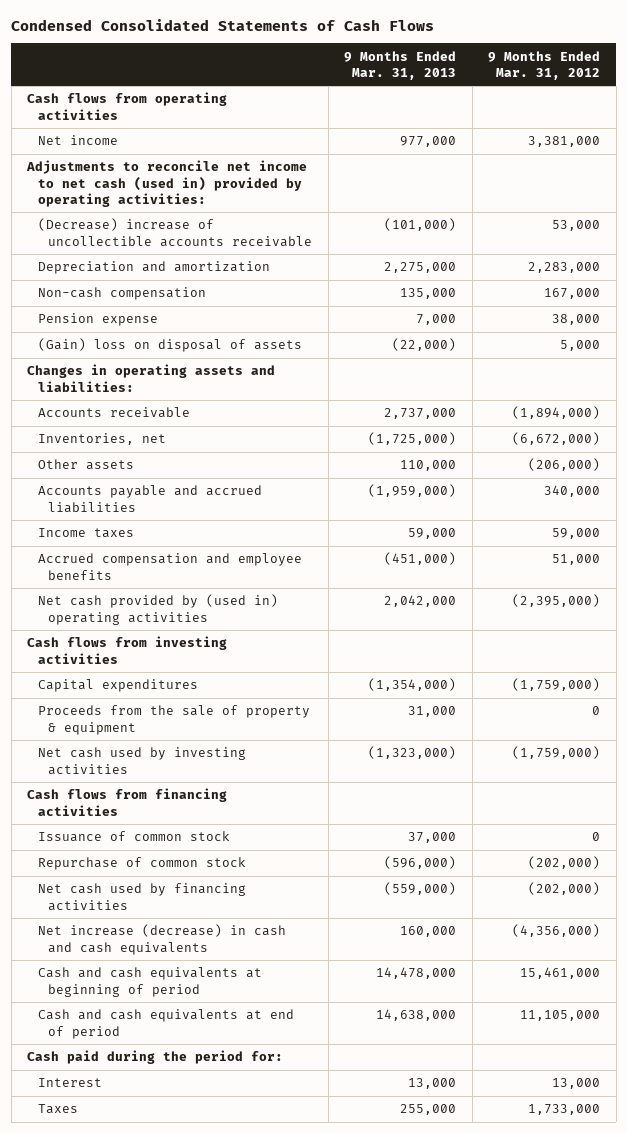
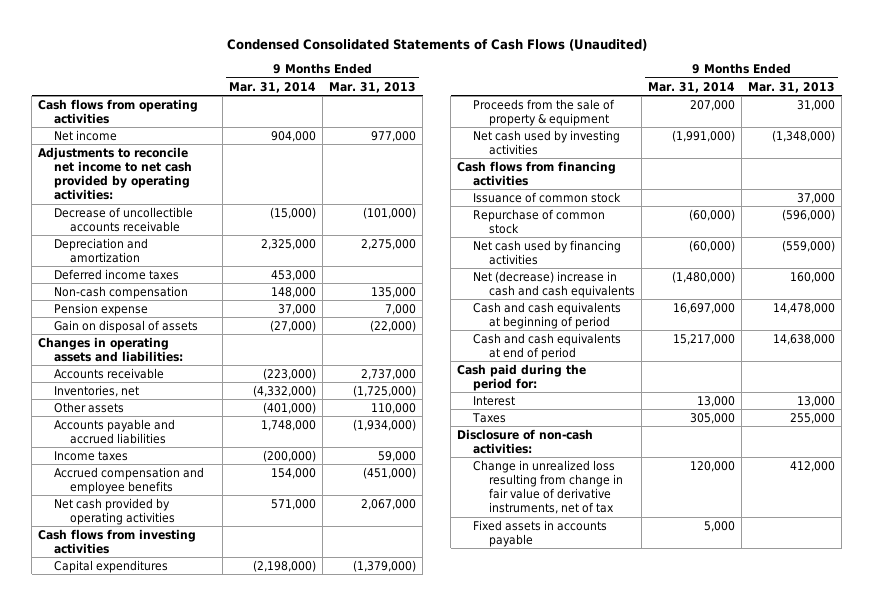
- Condensed Consolidated Statements of Cash Flows
+ Condensed Consolidated Statements of Cash Flows (Unaudited)
- | 9 Months Ended Mar. 31, 2013 | 9 Months Ended Mar. 31, 2012
+ | 9 Months Ended Mar. 31, 2014 | 9 Months Ended Mar. 31, 2013
- Adjustments to reconcile net income to net cash (used in) provided by operating activities:
- (Decrease) increase of uncollectible accounts receivable | (101,000) | 53,000
+ Adjustments to reconcile net income to net cash provided by operating activities:
+ Decrease of uncollectible accounts receivable | (15,000) | (101,000)
+ Deferred income taxes | 453,000 |
- (Gain) loss on disposal of assets | (22,000) | 5,000
+ Gain on disposal of assets | (27,000) | (22,000)
- Accounts payable and accrued liabilities | (1,959,000) | 340,000
+ Accounts payable and accrued liabilities | 1,748,000 | (1,934,000)
- Net cash provided by (used in) operating activities | 2,042,000 | (2,395,000)
+ Net cash provided by operating activities | 571,000 | 2,067,000
- Capital expenditures | (1,354,000) | (1,759,000)
+ Capital expenditures | (2,198,000) | (1,379,000)
- Net cash used by investing activities | (1,323,000) | (1,759,000)
+ Net cash used by investing activities | (1,991,000) | (1,348,000)
- Net increase (decrease) in cash and cash equivalents | 160,000 | (4,356,000)
+ Net (decrease) increase in cash and cash equivalents | (1,480,000) | 160,000
+ Disclosure of non-cash activities:
+ Change in unrealized loss resulting from change in fair value of derivative instruments, net of tax | 120,000 | 412,000
+ Fixed assets in accounts payable | 5,000 |

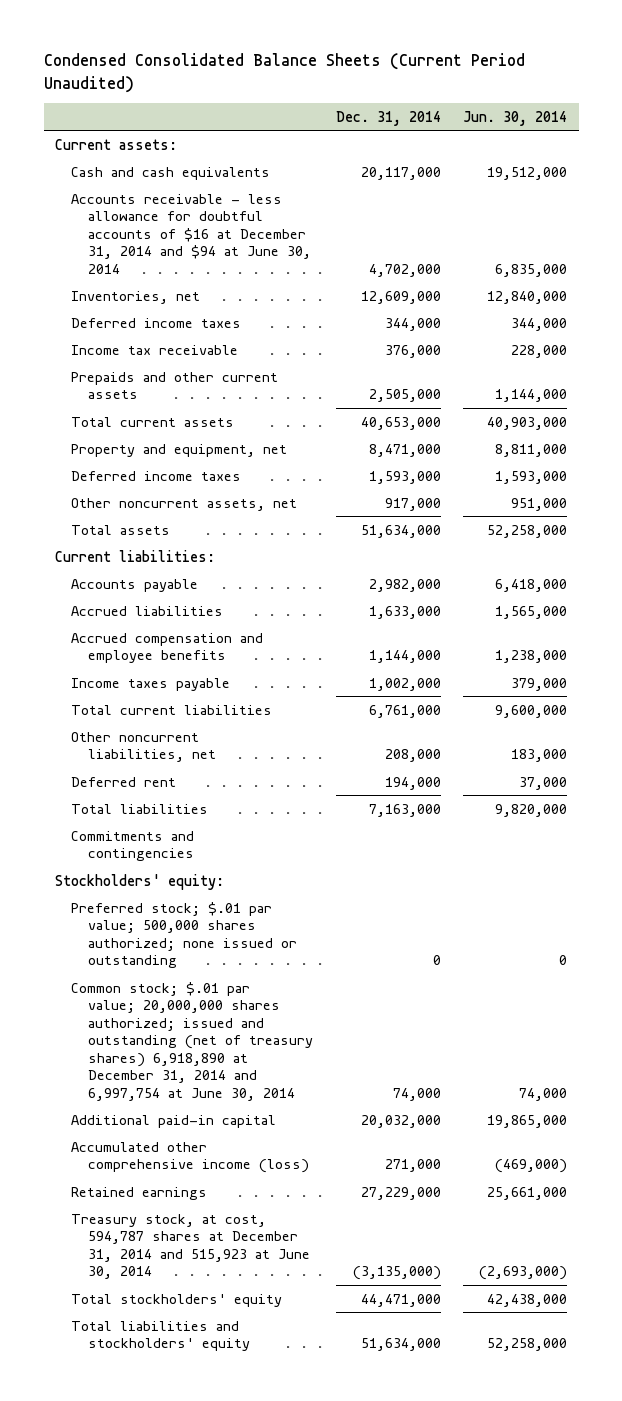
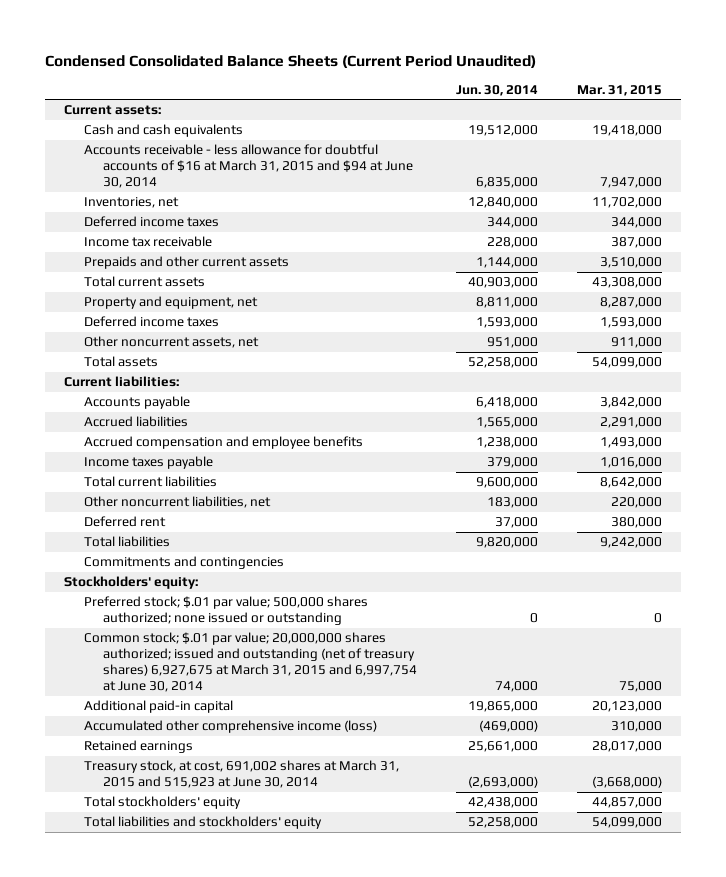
- | Dec. 31, 2014 | Jun. 30, 2014
+ | Jun. 30, 2014 | Mar. 31, 2015
- Accounts receivable - less allowance for doubtful accounts of $16 at December 31, 2014 and $94 at June 30, 2014 | 4,702,000 | 6,835,000
+ Accounts receivable - less allowance for doubtful accounts of $16 at March 31, 2015 and $94 at June 30, 2014 | 6,835,000 | 7,947,000
- Common stock; $.01 par value; 20,000,000 shares authorized; issued and outstanding (net of treasury shares) 6,918,890 at December 31, 2014 and 6,997,754 at June 30, 2014 | 74,000 | 74,000
+ Common stock; $.01 par value; 20,000,000 shares authorized; issued and outstanding (net of treasury shares) 6,927,675 at March 31, 2015 and 6,997,754 at June 30, 2014 | 74,000 | 75,000
- Treasury stock, at cost, 594,787 shares at December 31, 2014 and 515,923 at June 30, 2014 | (3,135,000) | (2,693,000)
+ Treasury stock, at cost, 691,002 shares at March 31, 2015 and 515,923 at June 30, 2014 | (2,693,000) | (3,668,000)

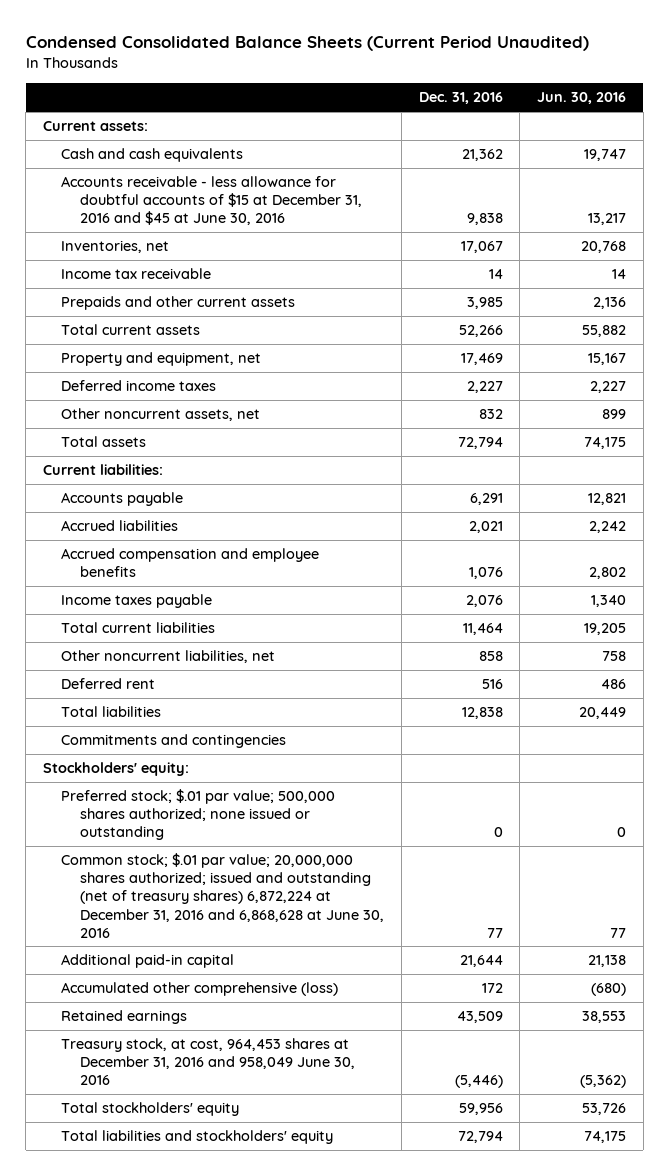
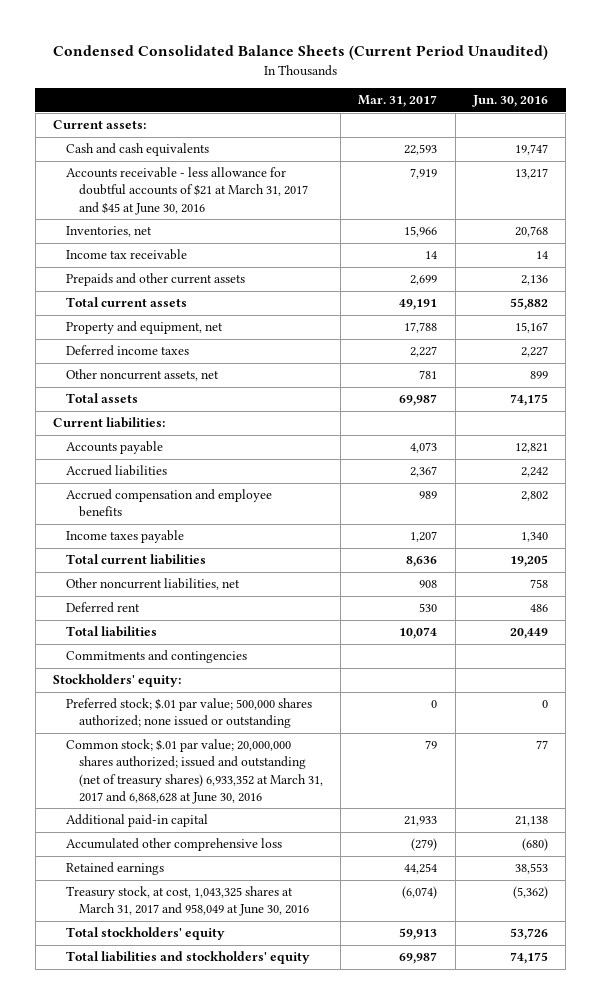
- | Dec. 31, 2016 | Jun. 30, 2016
+ | Mar. 31, 2017 | Jun. 30, 2016
- Accounts receivable - less allowance for doubtful accounts of $15 at December 31, 2016 and $45 at June 30, 2016 | 9,838 | 13,217
+ Accounts receivable - less allowance for doubtful accounts of $21 at March 31, 2017 and $45 at June 30, 2016 | 7,919 | 13,217
- Common stock; $.01 par value; 20,000,000 shares authorized; issued and outstanding (net of treasury shares) 6,872,224 at December 31, 2016 and 6,868,628 at June 30, 2016 | 77 | 77
+ Common stock; $.01 par value; 20,000,000 shares authorized; issued and outstanding (net of treasury shares) 6,933,352 at March 31, 2017 and 6,868,628 at June 30, 2016 | 79 | 77
- Accumulated other comprehensive (loss) | 172 | (680)
+ Accumulated other comprehensive loss | (279) | (680)
- Treasury stock, at cost, 964,453 shares at December 31, 2016 and 958,049 June 30, 2016 | (5,446) | (5,362)
+ Treasury stock, at cost, 1,043,325 shares at March 31, 2017 and 958,049 at June 30, 2016 | (6,074) | (5,362)

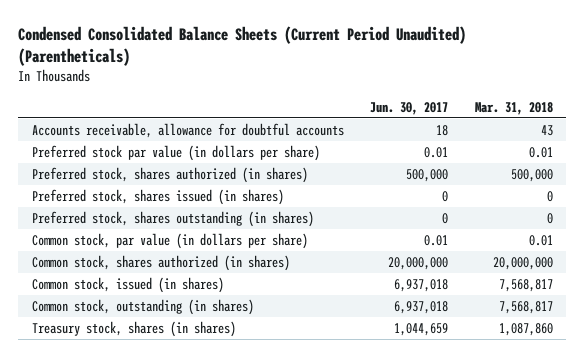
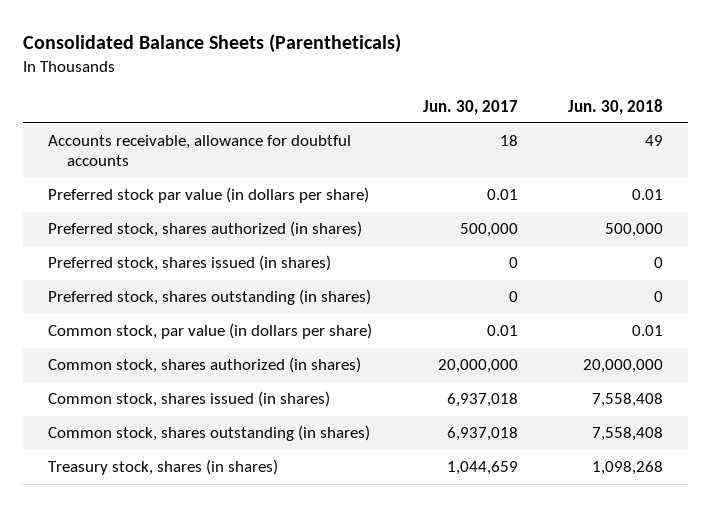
- Condensed Consolidated Balance Sheets (Current Period Unaudited) (Parentheticals)
+ Consolidated Balance Sheets (Parentheticals)
- | Jun. 30, 2017 | Mar. 31, 2018
+ | Jun. 30, 2017 | Jun. 30, 2018
- Common stock, issued (in shares) | 6,937,018 | 7,568,817
- Common stock, outstanding (in shares) | 6,937,018 | 7,568,817
+ Common stock, shares issued (in shares) | 6,937,018 | 7,558,408
+ Common stock, shares outstanding (in shares) | 6,937,018 | 7,558,408

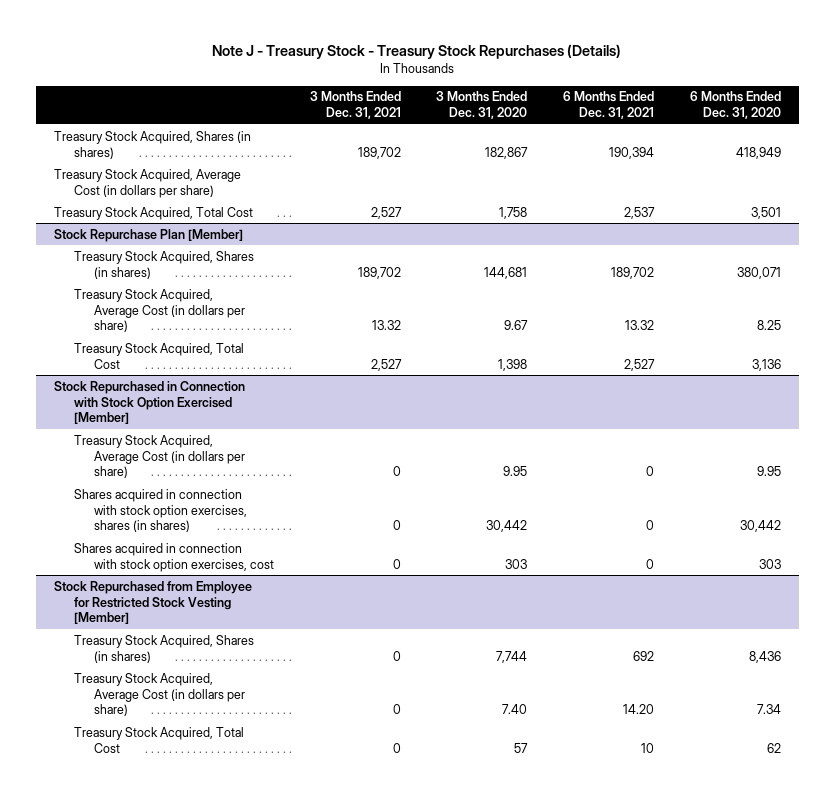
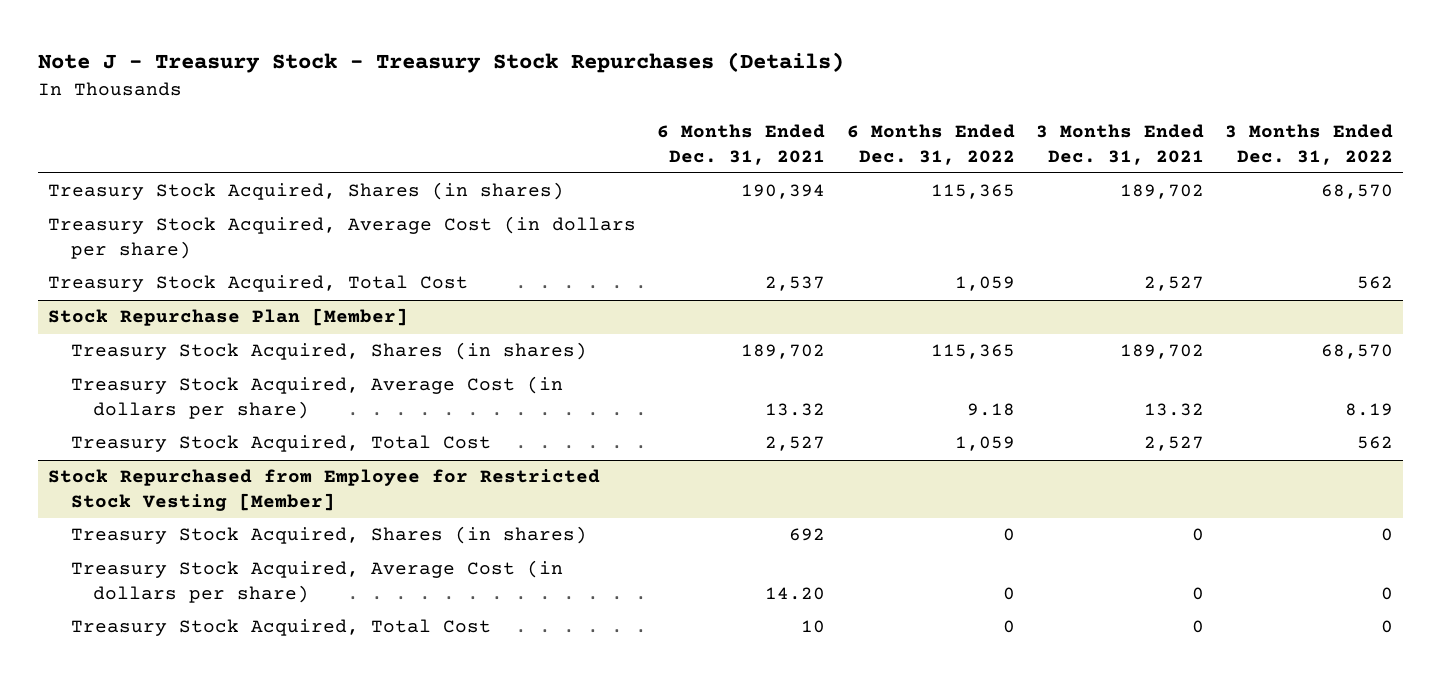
- | 3 Months Ended Dec. 31, 2021 | 3 Months Ended Dec. 31, 2020 | 6 Months Ended Dec. 31, 2021 | 6 Months Ended Dec. 31, 2020
+ | 6 Months Ended Dec. 31, 2021 | 6 Months Ended Dec. 31, 2022 | 3 Months Ended Dec. 31, 2021 | 3 Months Ended Dec. 31, 2022
- Stock Repurchased in Connection with Stock Option Exercised [Member]
- Treasury Stock Acquired, Average Cost (in dollars per share) | 0 | 9.95 | 0 | 9.95
- Shares acquired in connection with stock option exercises, shares (in shares) | 0 | 30,442 | 0 | 30,442
- Shares acquired in connection with stock option exercises, cost | 0 | 303 | 0 | 303

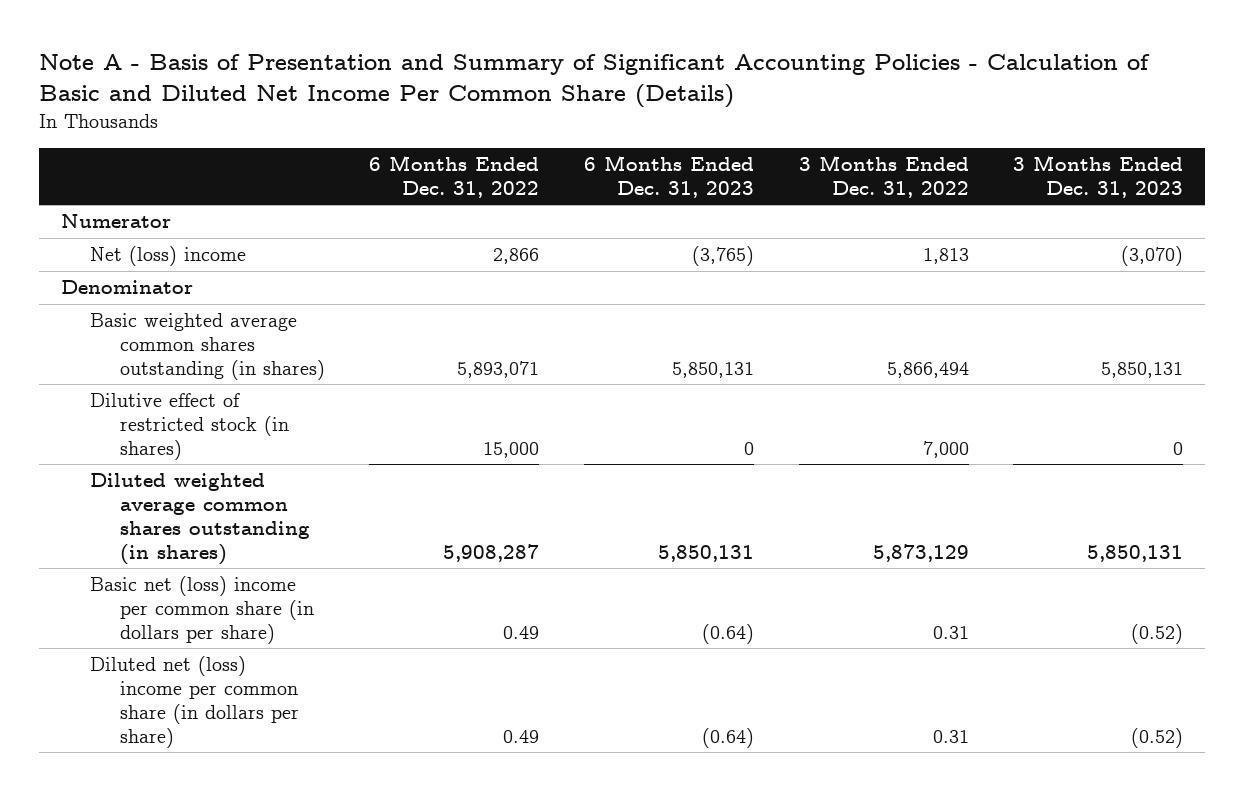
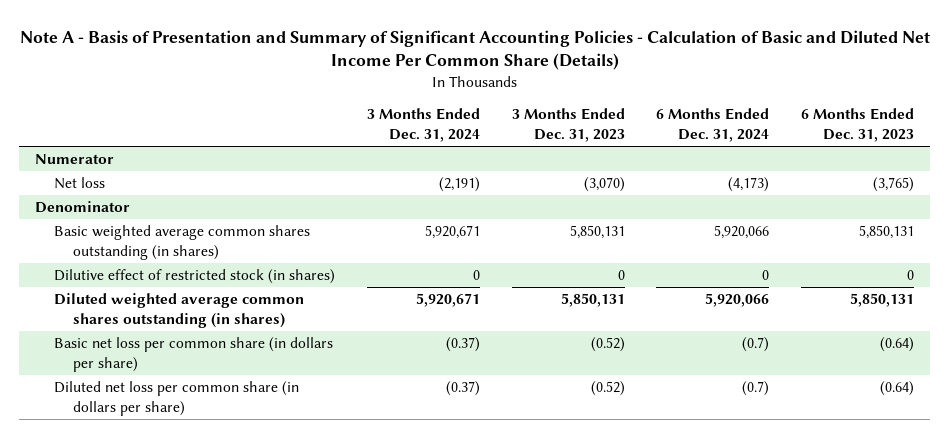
- | 6 Months Ended Dec. 31, 2022 | 6 Months Ended Dec. 31, 2023 | 3 Months Ended Dec. 31, 2022 | 3 Months Ended Dec. 31, 2023
+ | 3 Months Ended Dec. 31, 2024 | 3 Months Ended Dec. 31, 2023 | 6 Months Ended Dec. 31, 2024 | 6 Months Ended Dec. 31, 2023
- Net (loss) income | 2,866 | (3,765) | 1,813 | (3,070)
+ Net loss | (2,191) | (3,070) | (4,173) | (3,765)
- Basic net (loss) income per common share (in dollars per share) | 0.49 | (0.64) | 0.31 | (0.52)
- Diluted net (loss) income per common share (in dollars per share) | 0.49 | (0.64) | 0.31 | (0.52)
+ Basic net loss per common share (in dollars per share) | (0.37) | (0.52) | (0.7) | (0.64)
+ Diluted net loss per common share (in dollars per share) | (0.37) | (0.52) | (0.7) | (0.64)

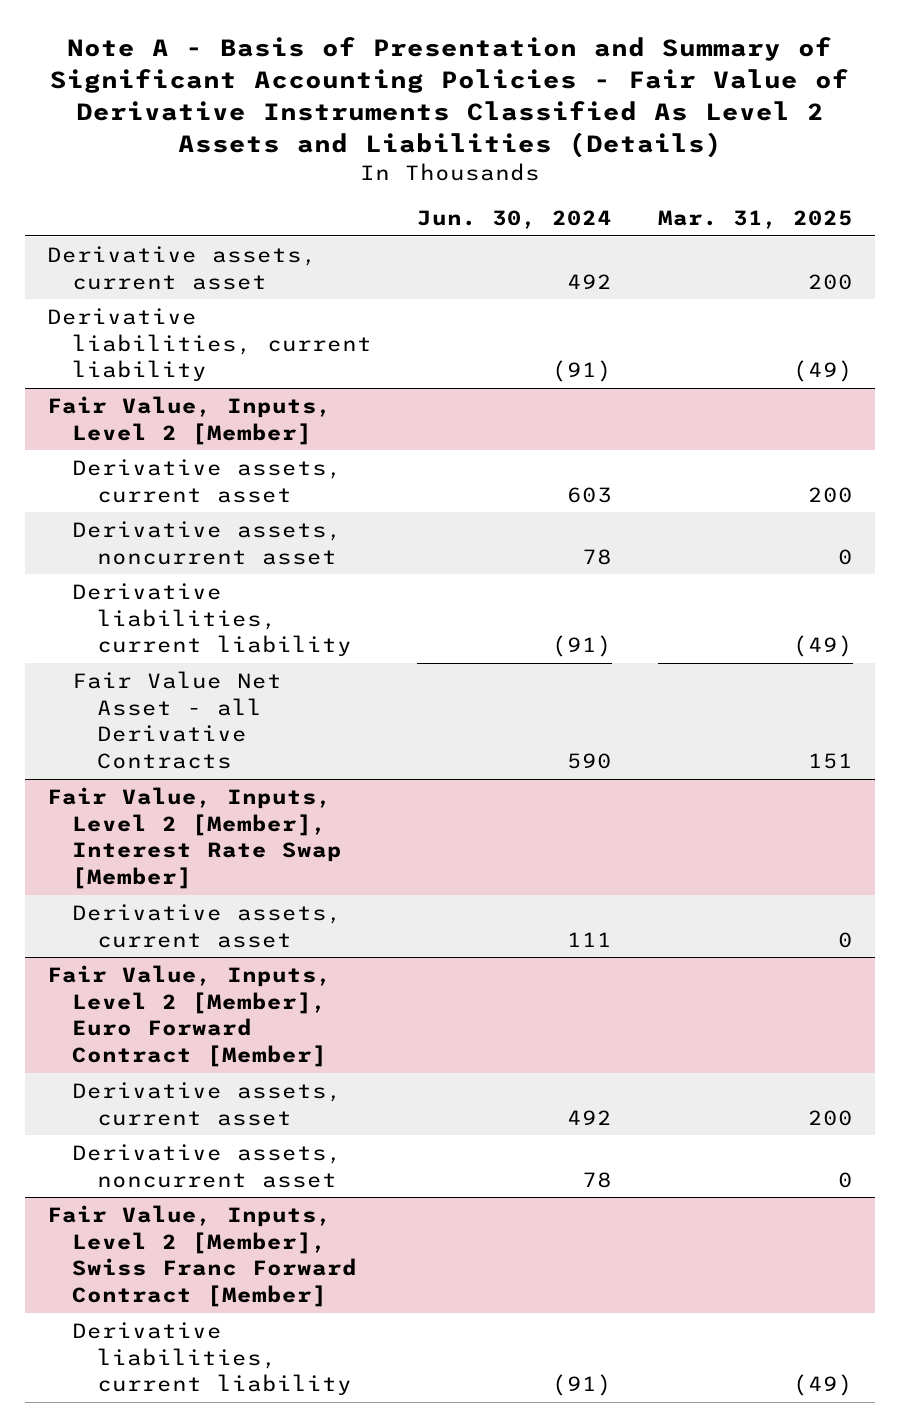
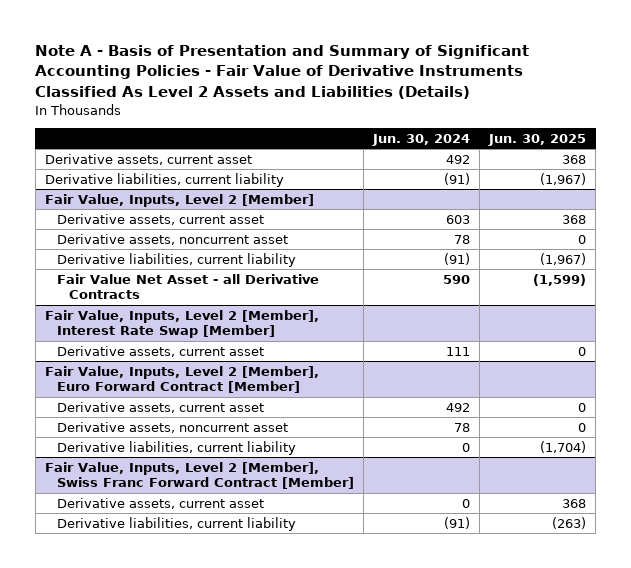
- | Jun. 30, 2024 | Mar. 31, 2025
+ | Jun. 30, 2024 | Jun. 30, 2025
@ Fair Value, Inputs, Level 2 [Member], Euro Forward Contract [Member]
+ Derivative liabilities, current liability | 0 | (1,704)
@ Fair Value, Inputs, Level 2 [Member], Swiss Franc Forward Contract [Member]
+ Derivative assets, current asset | 0 | 368

